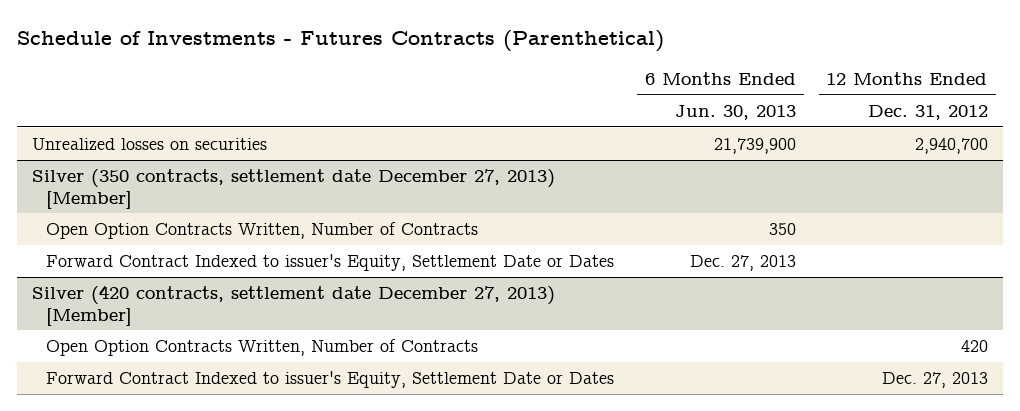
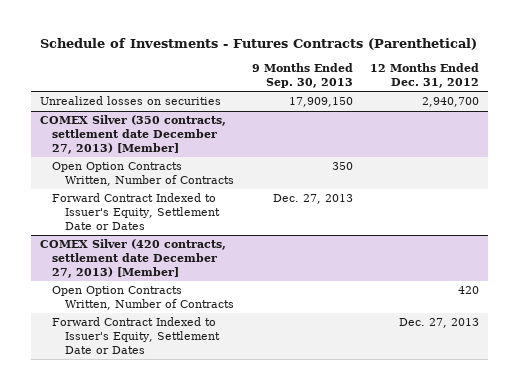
- | 6 Months Ended Jun. 30, 2013 | 12 Months Ended Dec. 31, 2012
+ | 9 Months Ended Sep. 30, 2013 | 12 Months Ended Dec. 31, 2012
- Silver (350 contracts, settlement date December 27, 2013) [Member]
+ COMEX Silver (350 contracts, settlement date December 27, 2013) [Member]
- Forward Contract Indexed to issuer's Equity, Settlement Date or Dates | Dec. 27, 2013 |
- Silver (420 contracts, settlement date December 27, 2013) [Member]
+ Forward Contract Indexed to Issuer's Equity, Settlement Date or Dates | Dec. 27, 2013 |
+ COMEX Silver (420 contracts, settlement date December 27, 2013) [Member]
- Forward Contract Indexed to issuer's Equity, Settlement Date or Dates | | Dec. 27, 2013
+ Forward Contract Indexed to Issuer's Equity, Settlement Date or Dates | | Dec. 27, 2013

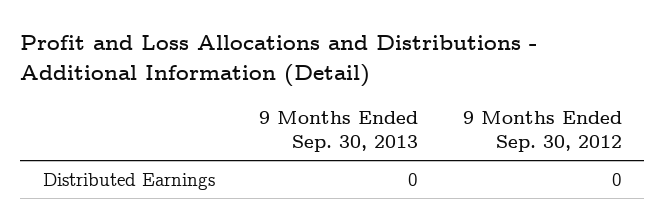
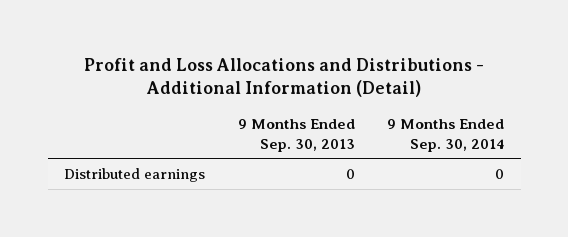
- | 9 Months Ended Sep. 30, 2013 | 9 Months Ended Sep. 30, 2012
+ | 9 Months Ended Sep. 30, 2013 | 9 Months Ended Sep. 30, 2014
- Distributed Earnings | 0 | 0
+ Distributed earnings | 0 | 0

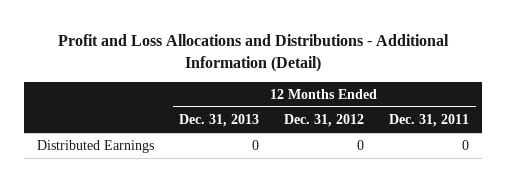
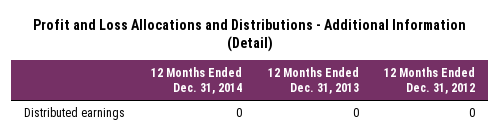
- | 12 Months Ended Dec. 31, 2013 | 12 Months Ended Dec. 31, 2012 | 12 Months Ended Dec. 31, 2011
+ | 12 Months Ended Dec. 31, 2014 | 12 Months Ended Dec. 31, 2013 | 12 Months Ended Dec. 31, 2012
- Distributed Earnings | 0 | 0 | 0
+ Distributed earnings | 0 | 0 | 0

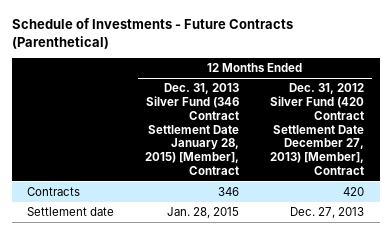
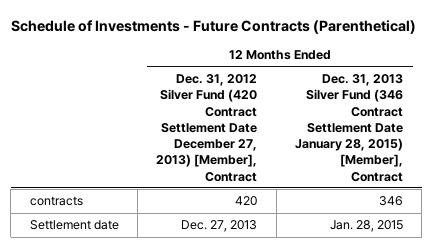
- | 12 Months Ended Dec. 31, 2013 Silver Fund (346 Contract Settlement Date January 28, 2015) [Member], Contract | 12 Months Ended Dec. 31, 2012 Silver Fund (420 Contract Settlement Date December 27, 2013) [Member], Contract
+ | 12 Months Ended Dec. 31, 2012 Silver Fund (420 Contract Settlement Date December 27, 2013) [Member], Contract | 12 Months Ended Dec. 31, 2013 Silver Fund (346 Contract Settlement Date January 28, 2015) [Member], Contract
- Contracts | 346 | 420
+ contracts | 420 | 346

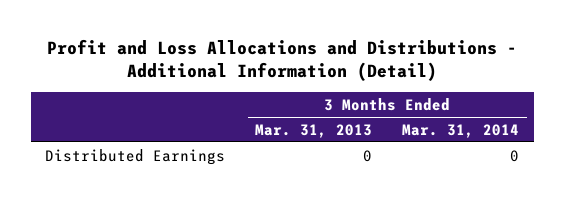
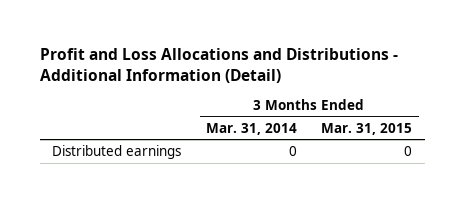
- | 3 Months Ended Mar. 31, 2013 | 3 Months Ended Mar. 31, 2014
+ | 3 Months Ended Mar. 31, 2014 | 3 Months Ended Mar. 31, 2015
- Distributed Earnings | 0 | 0
+ Distributed earnings | 0 | 0

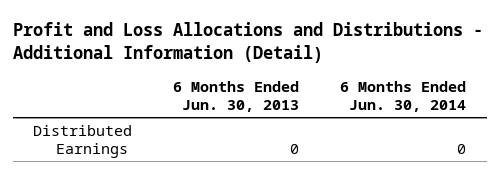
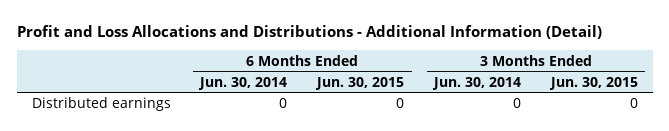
- | 6 Months Ended Jun. 30, 2013 | 6 Months Ended Jun. 30, 2014
+ | 6 Months Ended Jun. 30, 2014 | 6 Months Ended Jun. 30, 2015 | 3 Months Ended Jun. 30, 2014 | 3 Months Ended Jun. 30, 2015
- Distributed Earnings | 0 | 0
+ Distributed earnings | 0 | 0 | 0 | 0

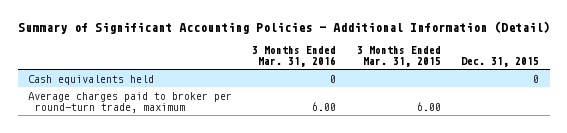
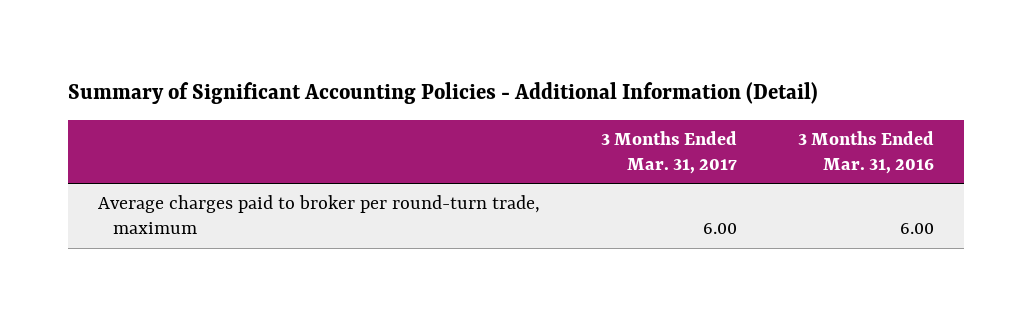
- | 3 Months Ended Mar. 31, 2016 | 3 Months Ended Mar. 31, 2015 | Dec. 31, 2015
+ | 3 Months Ended Mar. 31, 2017 | 3 Months Ended Mar. 31, 2016
- Cash equivalents held | 0 | | 0

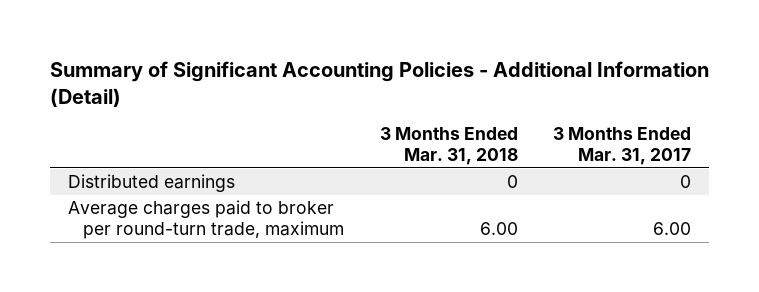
- | 3 Months Ended Mar. 31, 2017 | 3 Months Ended Mar. 31, 2016
+ | 3 Months Ended Mar. 31, 2018 | 3 Months Ended Mar. 31, 2017
+ Distributed earnings | 0 | 0

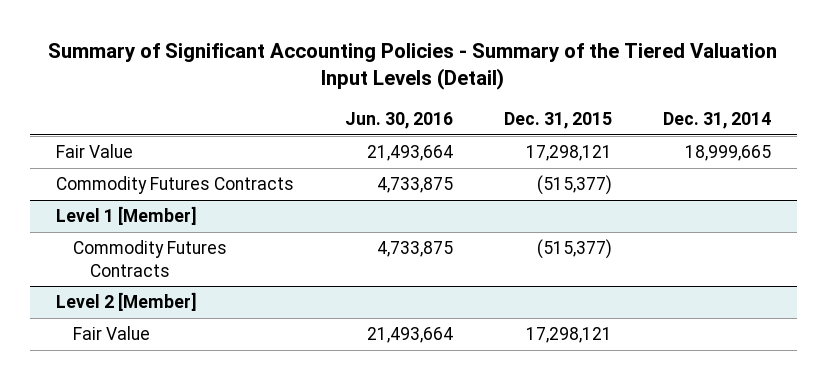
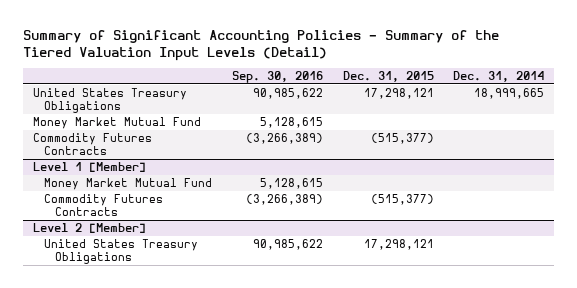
- | Jun. 30, 2016 | Dec. 31, 2015 | Dec. 31, 2014
+ | Sep. 30, 2016 | Dec. 31, 2015 | Dec. 31, 2014
- Fair Value | 21,493,664 | 17,298,121 | 18,999,665
+ United States Treasury Obligations | 90,985,622 | 17,298,121 | 18,999,665
+ Money Market Mutual Fund | 5,128,615 | |
@ Level 1 [Member]
+ Money Market Mutual Fund | 5,128,615 | |
@ Level 2 [Member]
- Fair Value | 21,493,664 | 17,298,121 |
+ United States Treasury Obligations | 90,985,622 | 17,298,121 |

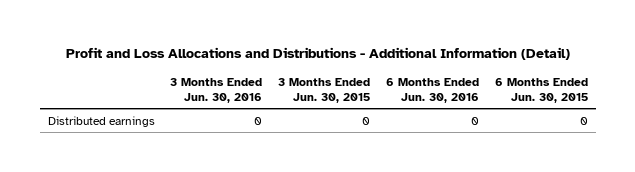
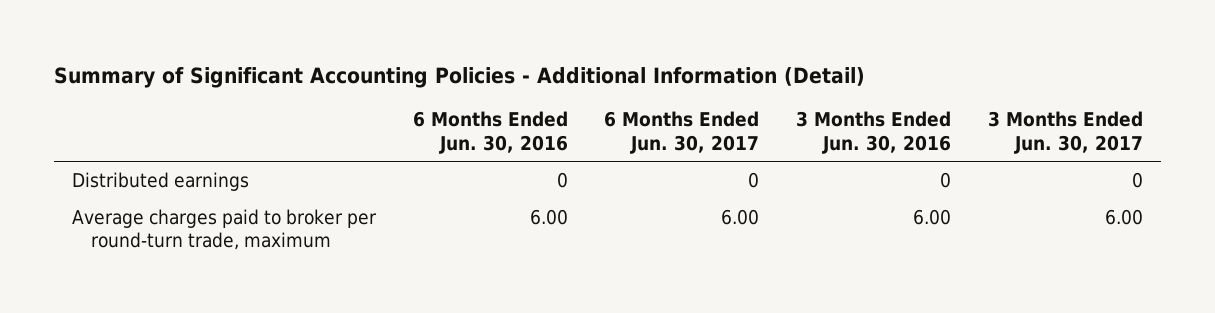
- Profit and Loss Allocations and Distributions - Additional Information (Detail)
+ Summary of Significant Accounting Policies - Additional Information (Detail)
- | 3 Months Ended Jun. 30, 2016 | 3 Months Ended Jun. 30, 2015 | 6 Months Ended Jun. 30, 2016 | 6 Months Ended Jun. 30, 2015
+ | 6 Months Ended Jun. 30, 2016 | 6 Months Ended Jun. 30, 2017 | 3 Months Ended Jun. 30, 2016 | 3 Months Ended Jun. 30, 2017
+ Average charges paid to broker per round-turn trade, maximum | 6.00 | 6.00 | 6.00 | 6.00

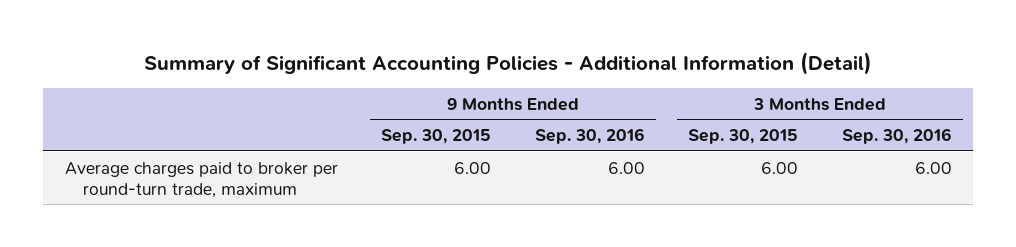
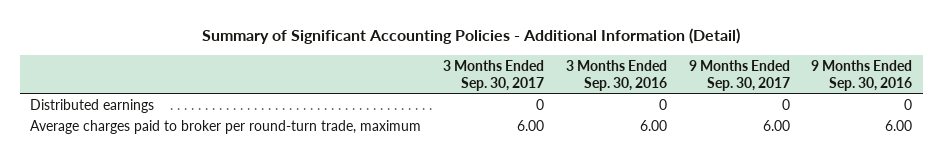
- | 9 Months Ended Sep. 30, 2015 | 9 Months Ended Sep. 30, 2016 | 3 Months Ended Sep. 30, 2015 | 3 Months Ended Sep. 30, 2016
+ | 3 Months Ended Sep. 30, 2017 | 3 Months Ended Sep. 30, 2016 | 9 Months Ended Sep. 30, 2017 | 9 Months Ended Sep. 30, 2016
+ Distributed earnings | 0 | 0 | 0 | 0

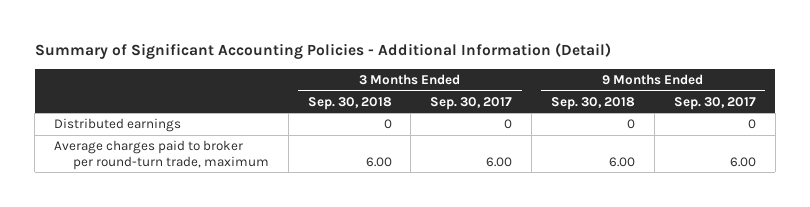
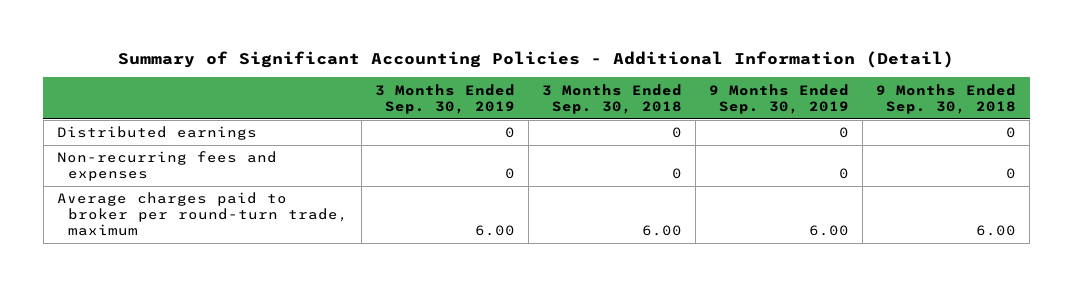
- | 3 Months Ended Sep. 30, 2018 | 3 Months Ended Sep. 30, 2017 | 9 Months Ended Sep. 30, 2018 | 9 Months Ended Sep. 30, 2017
+ | 3 Months Ended Sep. 30, 2019 | 3 Months Ended Sep. 30, 2018 | 9 Months Ended Sep. 30, 2019 | 9 Months Ended Sep. 30, 2018
+ Non-recurring fees and expenses | 0 | 0 | 0 | 0

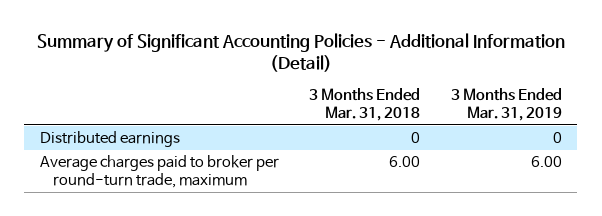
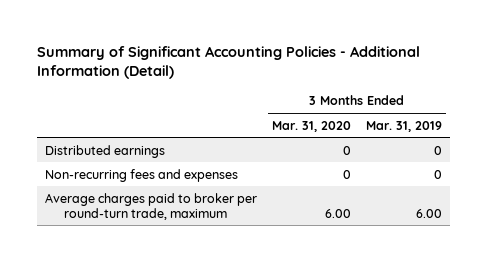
- | 3 Months Ended Mar. 31, 2018 | 3 Months Ended Mar. 31, 2019
+ | 3 Months Ended Mar. 31, 2020 | 3 Months Ended Mar. 31, 2019
+ Non-recurring fees and expenses | 0 | 0

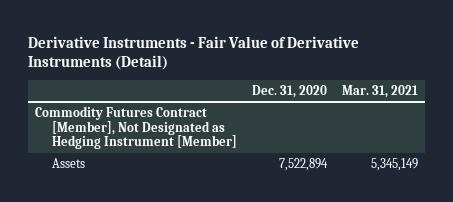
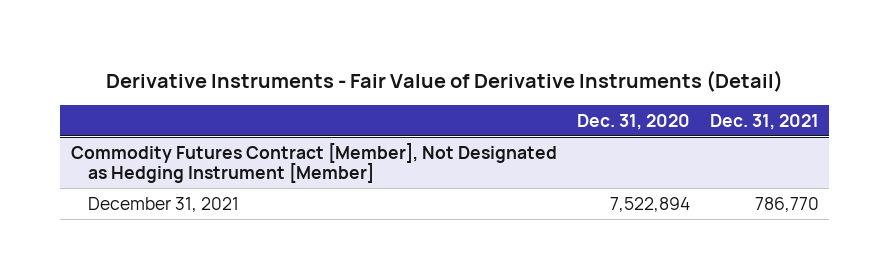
- | Dec. 31, 2020 | Mar. 31, 2021
+ | Dec. 31, 2020 | Dec. 31, 2021
@ Commodity Futures Contract [Member], Not Designated as Hedging Instrument [Member]
- Assets | 7,522,894 | 5,345,149
+ December 31, 2021 | 7,522,894 | 786,770

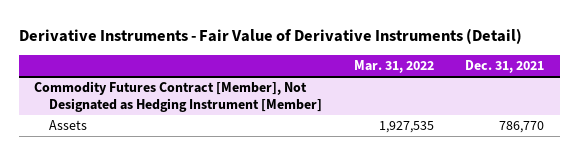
- | Dec. 31, 2020 | Dec. 31, 2021
+ | Mar. 31, 2022 | Dec. 31, 2021
@ Commodity Futures Contract [Member], Not Designated as Hedging Instrument [Member]
- December 31, 2021 | 7,522,894 | 786,770
+ Assets | 1,927,535 | 786,770

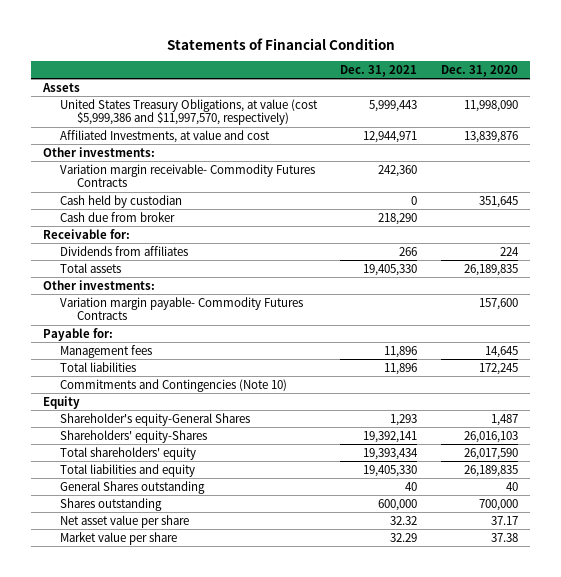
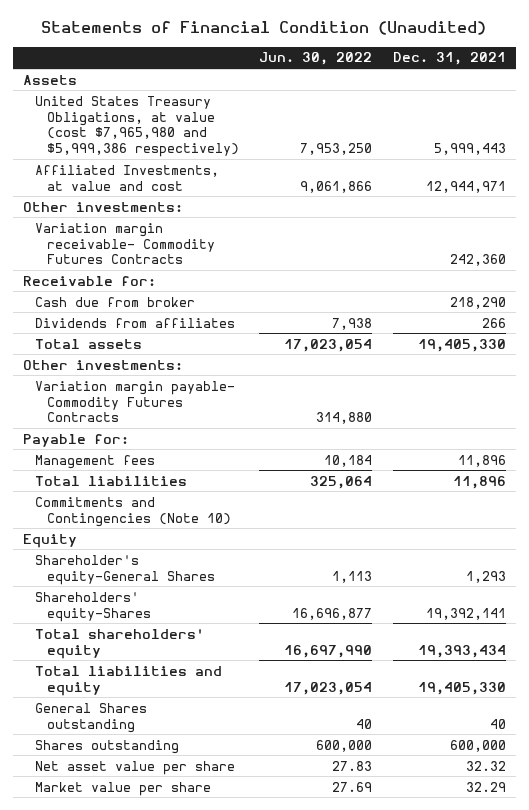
- Statements of Financial Condition
+ Statements of Financial Condition (Unaudited)
- | Dec. 31, 2021 | Dec. 31, 2020
+ | Jun. 30, 2022 | Dec. 31, 2021
- United States Treasury Obligations, at value (cost $5,999,386 and $11,997,570, respectively) | 5,999,443 | 11,998,090
+ United States Treasury Obligations, at value (cost $7,965,980 and $5,999,386 respectively) | 7,953,250 | 5,999,443
- Cash held by custodian | 0 | 351,645
moved down: Cash due from broker | | 218,290

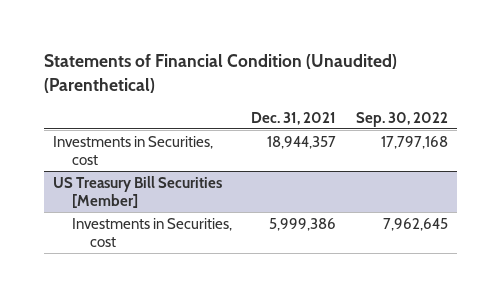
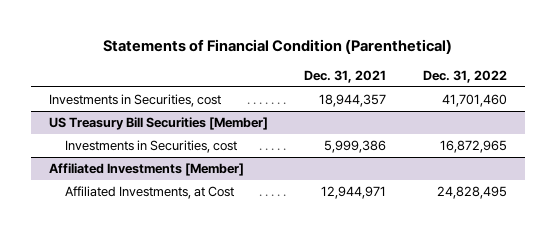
- Statements of Financial Condition (Unaudited) (Parenthetical)
+ Statements of Financial Condition (Parenthetical)
- | Dec. 31, 2021 | Sep. 30, 2022
+ | Dec. 31, 2021 | Dec. 31, 2022
+ Affiliated Investments [Member]
+ Affiliated Investments, at Cost | 12,944,971 | 24,828,495

